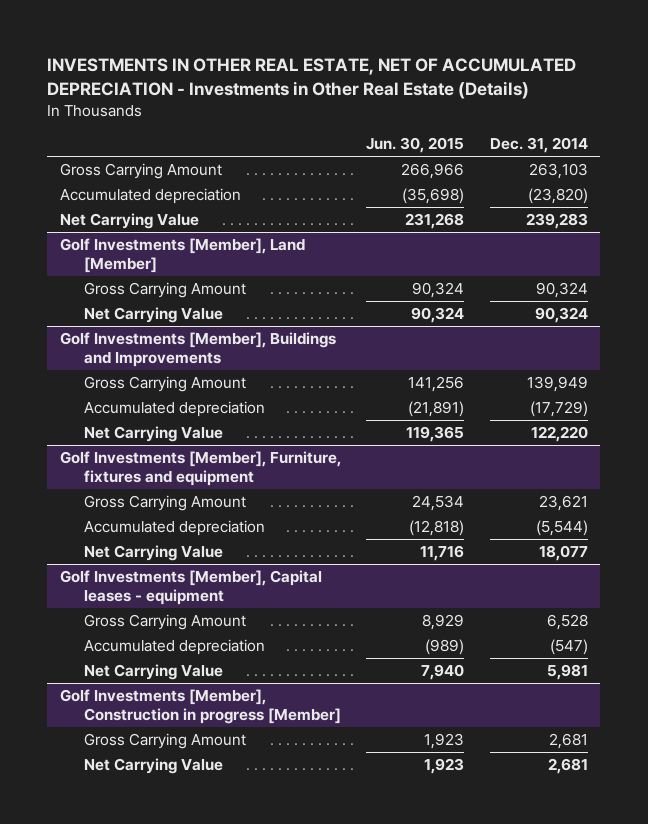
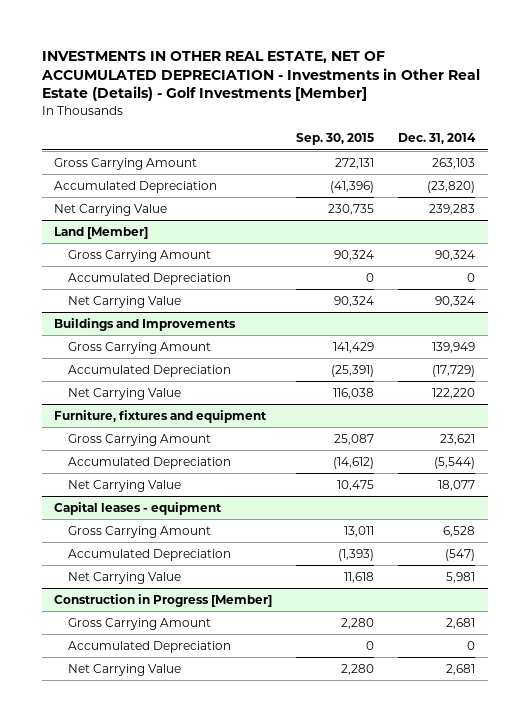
- INVESTMENTS IN OTHER REAL ESTATE, NET OF ACCUMULATED DEPRECIATION - Investments in Other Real Estate (Details)
+ INVESTMENTS IN OTHER REAL ESTATE, NET OF ACCUMULATED DEPRECIATION - Investments in Other Real Estate (Details) - Golf Investments [Member]
- | Jun. 30, 2015 | Dec. 31, 2014
+ | Sep. 30, 2015 | Dec. 31, 2014
- Accumulated depreciation | (35,698) | (23,820)
+ Accumulated Depreciation | (41,396) | (23,820)
- Golf Investments [Member], Land [Member]
+ Land [Member]
+ Accumulated Depreciation | 0 | 0
- Golf Investments [Member], Buildings and Improvements
+ Buildings and Improvements
- Accumulated depreciation | (21,891) | (17,729)
+ Accumulated Depreciation | (25,391) | (17,729)
- Golf Investments [Member], Furniture, fixtures and equipment
+ Furniture, fixtures and equipment
- Accumulated depreciation | (12,818) | (5,544)
+ Accumulated Depreciation | (14,612) | (5,544)
- Golf Investments [Member], Capital leases - equipment
+ Capital leases - equipment
- Accumulated depreciation | (989) | (547)
+ Accumulated Depreciation | (1,393) | (547)
- Golf Investments [Member], Construction in progress [Member]
+ Construction in Progress [Member]
+ Accumulated Depreciation | 0 | 0

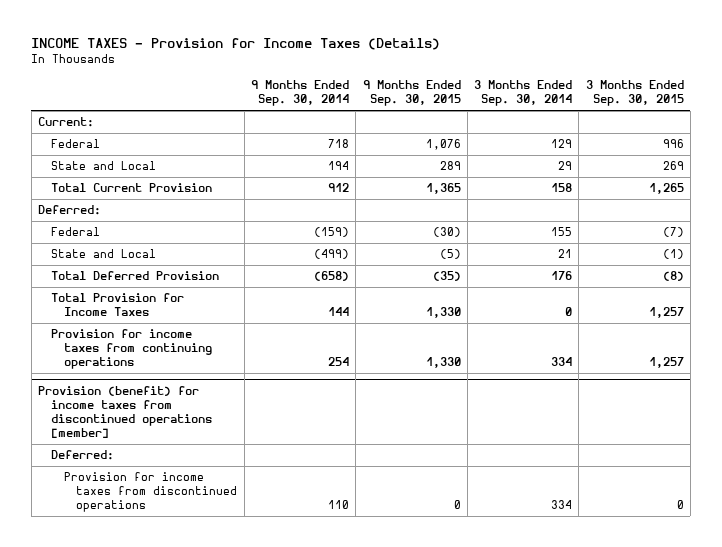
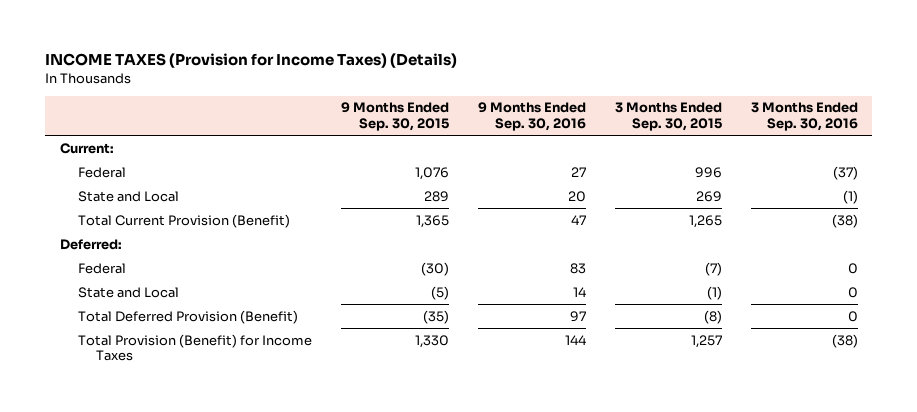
- INCOME TAXES - Provision for Income Taxes (Details)
+ INCOME TAXES (Provision for Income Taxes) (Details)
- | 9 Months Ended Sep. 30, 2014 | 9 Months Ended Sep. 30, 2015 | 3 Months Ended Sep. 30, 2014 | 3 Months Ended Sep. 30, 2015
+ | 9 Months Ended Sep. 30, 2015 | 9 Months Ended Sep. 30, 2016 | 3 Months Ended Sep. 30, 2015 | 3 Months Ended Sep. 30, 2016
- Total Current Provision | 912 | 1,365 | 158 | 1,265
+ Total Current Provision (Benefit) | 1,365 | 47 | 1,265 | (38)
- Total Deferred Provision | (658) | (35) | 176 | (8)
- Total Provision for Income Taxes | 144 | 1,330 | 0 | 1,257
- Provision for income taxes from continuing operations | 254 | 1,330 | 334 | 1,257
- Provision (benefit) for income taxes from discontinued operations [member]
- Deferred:
- Provision for income taxes from discontinued operations | 110 | 0 | 334 | 0
+ Total Deferred Provision (Benefit) | (35) | 97 | (8) | 0
+ Total Provision (Benefit) for Income Taxes | 1,330 | 144 | 1,257 | (38)

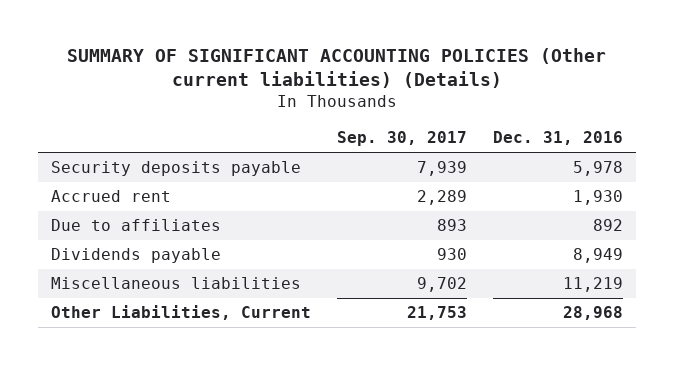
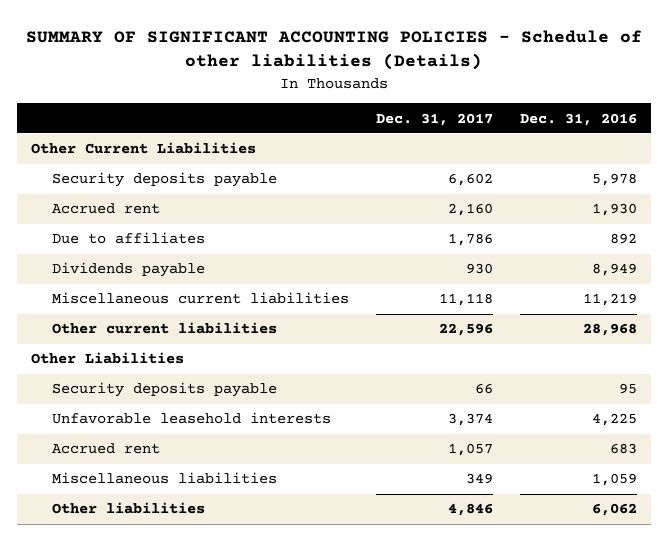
- SUMMARY OF SIGNIFICANT ACCOUNTING POLICIES (Other current liabilities) (Details)
+ SUMMARY OF SIGNIFICANT ACCOUNTING POLICIES - Schedule of other liabilities (Details)
- | Sep. 30, 2017 | Dec. 31, 2016
+ | Dec. 31, 2017 | Dec. 31, 2016
+ Other Current Liabilities
- Miscellaneous liabilities | 9,702 | 11,219
- Other Liabilities, Current | 21,753 | 28,968
+ Miscellaneous current liabilities | 11,118 | 11,219
+ Other current liabilities | 22,596 | 28,968
+ Other Liabilities
+ Security deposits payable | 66 | 95
+ Unfavorable leasehold interests | 3,374 | 4,225
+ Accrued rent | 1,057 | 683
+ Miscellaneous liabilities | 349 | 1,059
+ Other liabilities | 4,846 | 6,062

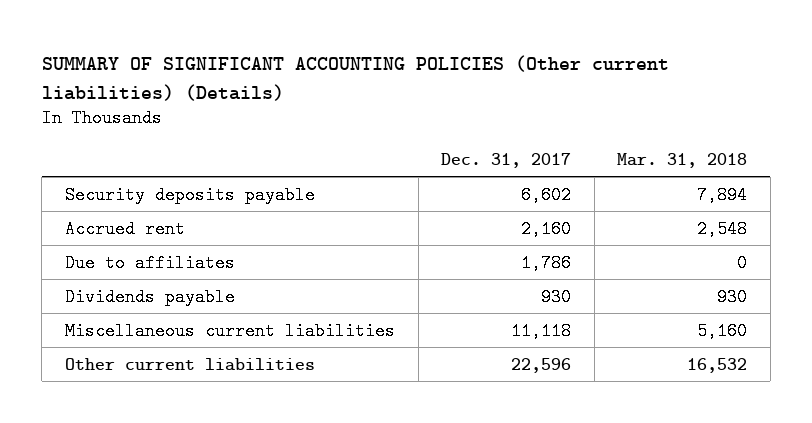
- SUMMARY OF SIGNIFICANT ACCOUNTING POLICIES - Schedule of other liabilities (Details)
+ SUMMARY OF SIGNIFICANT ACCOUNTING POLICIES (Other current liabilities) (Details)
- | Dec. 31, 2017 | Dec. 31, 2016
+ | Dec. 31, 2017 | Mar. 31, 2018
- Other Current Liabilities
- Other Liabilities
- Security deposits payable | 66 | 95
- Unfavorable leasehold interests | 3,374 | 4,225
- Accrued rent | 1,057 | 683
- Miscellaneous liabilities | 349 | 1,059
- Other liabilities | 4,846 | 6,062

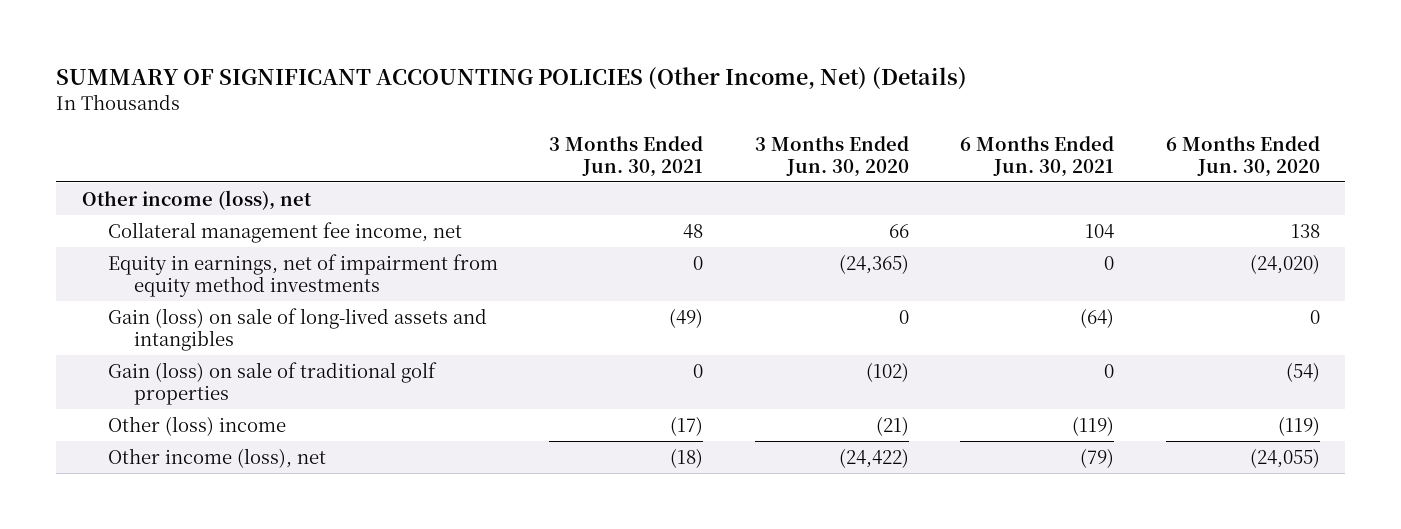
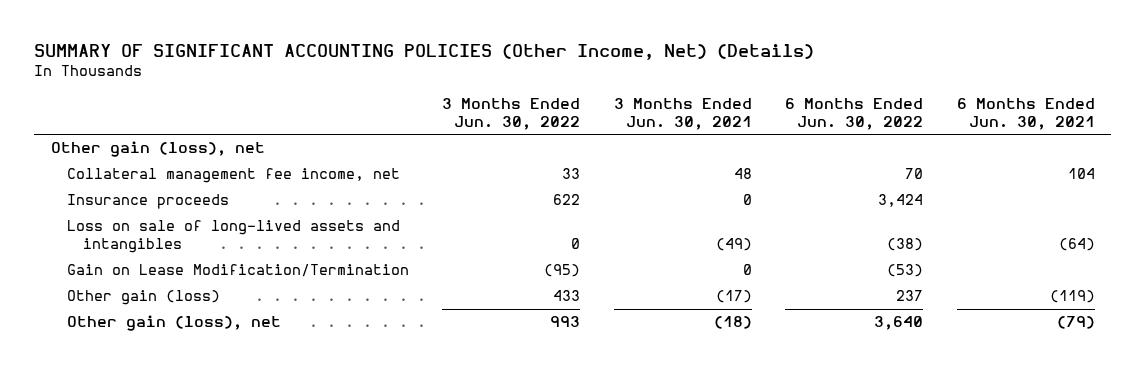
- | 3 Months Ended Jun. 30, 2021 | 3 Months Ended Jun. 30, 2020 | 6 Months Ended Jun. 30, 2021 | 6 Months Ended Jun. 30, 2020
+ | 3 Months Ended Jun. 30, 2022 | 3 Months Ended Jun. 30, 2021 | 6 Months Ended Jun. 30, 2022 | 6 Months Ended Jun. 30, 2021
- Other income (loss), net
+ Other gain (loss), net
- Equity in earnings, net of impairment from equity method investments | 0 | (24,365) | 0 | (24,020)
- Gain (loss) on sale of long-lived assets and intangibles | (49) | 0 | (64) | 0
- Gain (loss) on sale of traditional golf properties | 0 | (102) | 0 | (54)
- Other (loss) income | (17) | (21) | (119) | (119)
- Other income (loss), net | (18) | (24,422) | (79) | (24,055)
+ Insurance proceeds | 622 | 0 | 3,424 |
+ Loss on sale of long-lived assets and intangibles | 0 | (49) | (38) | (64)
+ Gain on Lease Modification/Termination | (95) | 0 | (53) |
+ Other gain (loss) | 433 | (17) | 237 | (119)
+ Other gain (loss), net | 993 | (18) | 3,640 | (79)

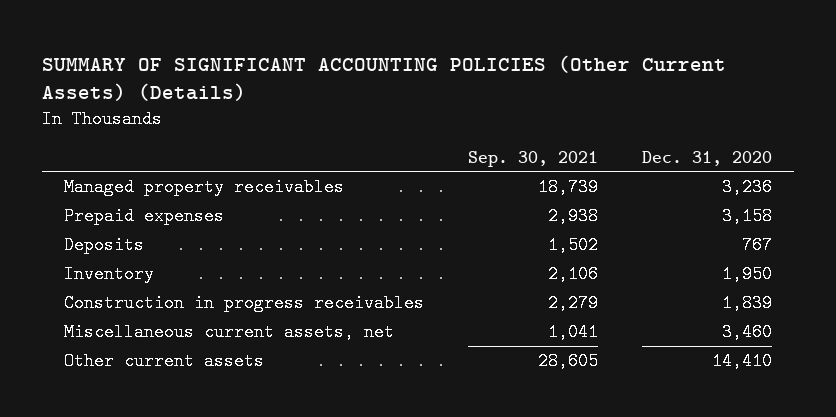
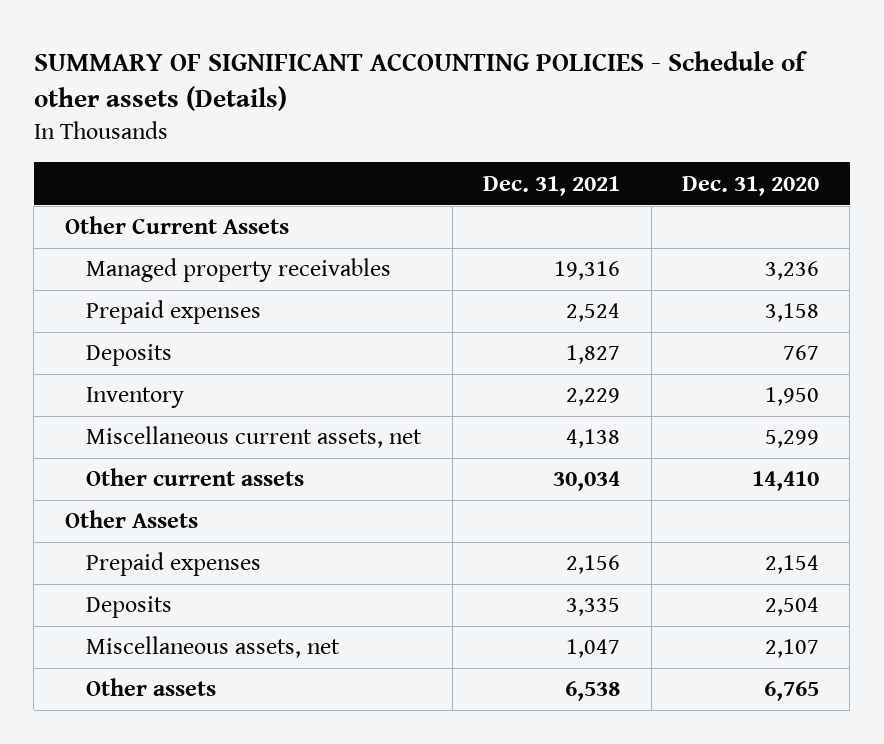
- SUMMARY OF SIGNIFICANT ACCOUNTING POLICIES (Other Current Assets) (Details)
+ SUMMARY OF SIGNIFICANT ACCOUNTING POLICIES - Schedule of other assets (Details)
- | Sep. 30, 2021 | Dec. 31, 2020
+ | Dec. 31, 2021 | Dec. 31, 2020
+ Other Current Assets
- Construction in progress receivables | 2,279 | 1,839
- Miscellaneous current assets, net | 1,041 | 3,460
+ Miscellaneous current assets, net | 4,138 | 5,299
+ Other Assets
+ Prepaid expenses | 2,156 | 2,154
+ Deposits | 3,335 | 2,504
+ Miscellaneous assets, net | 1,047 | 2,107
+ Other assets | 6,538 | 6,765

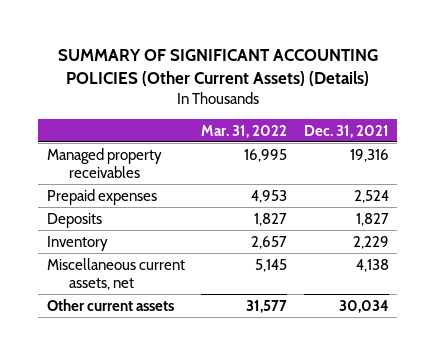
- SUMMARY OF SIGNIFICANT ACCOUNTING POLICIES - Schedule of other assets (Details)
+ SUMMARY OF SIGNIFICANT ACCOUNTING POLICIES (Other Current Assets) (Details)
- | Dec. 31, 2021 | Dec. 31, 2020
+ | Mar. 31, 2022 | Dec. 31, 2021
- Other Current Assets
- Other Assets
- Prepaid expenses | 2,156 | 2,154
- Deposits | 3,335 | 2,504
- Miscellaneous assets, net | 1,047 | 2,107
- Other assets | 6,538 | 6,765

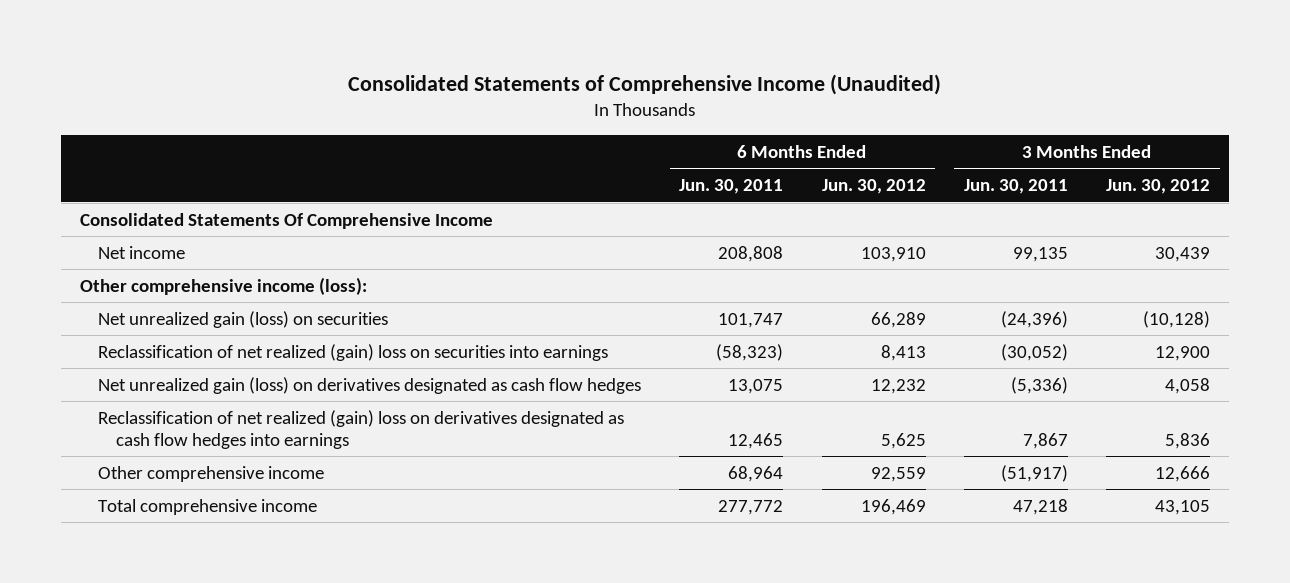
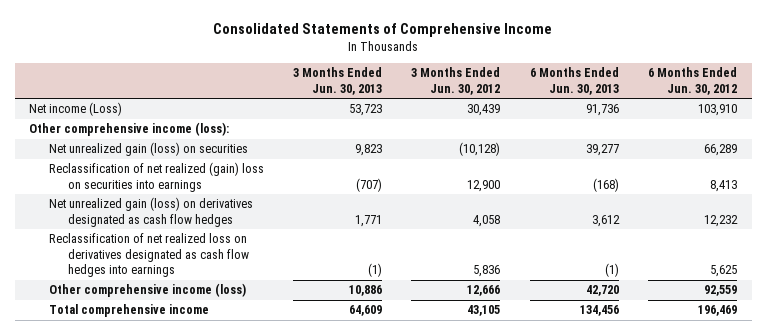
- Consolidated Statements of Comprehensive Income (Unaudited)
+ Consolidated Statements of Comprehensive Income
- | 6 Months Ended Jun. 30, 2011 | 6 Months Ended Jun. 30, 2012 | 3 Months Ended Jun. 30, 2011 | 3 Months Ended Jun. 30, 2012
+ | 3 Months Ended Jun. 30, 2013 | 3 Months Ended Jun. 30, 2012 | 6 Months Ended Jun. 30, 2013 | 6 Months Ended Jun. 30, 2012
- Consolidated Statements Of Comprehensive Income
- Net income | 208,808 | 103,910 | 99,135 | 30,439
+ Net income (Loss) | 53,723 | 30,439 | 91,736 | 103,910
- Reclassification of net realized (gain) loss on derivatives designated as cash flow hedges into earnings | 12,465 | 5,625 | 7,867 | 5,836
- Other comprehensive income | 68,964 | 92,559 | (51,917) | 12,666
+ Reclassification of net realized loss on derivatives designated as cash flow hedges into earnings | (1) | 5,836 | (1) | 5,625
+ Other comprehensive income (loss) | 10,886 | 12,666 | 42,720 | 92,559

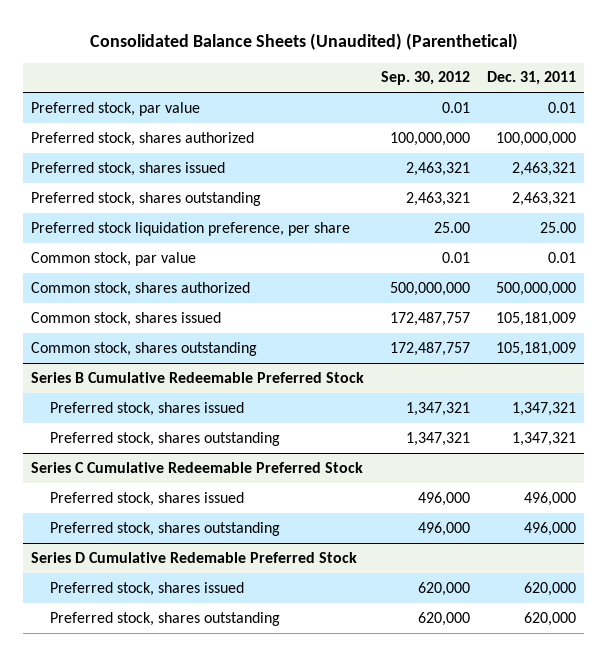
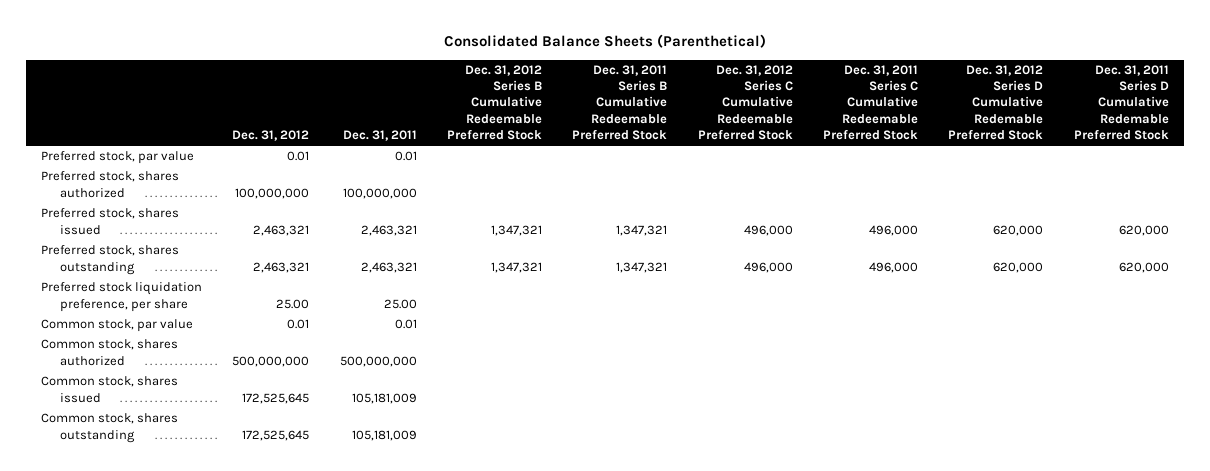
- Consolidated Balance Sheets (Unaudited) (Parenthetical)
+ Consolidated Balance Sheets (Parenthetical)
- | Sep. 30, 2012 | Dec. 31, 2011
+ | Dec. 31, 2012 | Dec. 31, 2011 | Dec. 31, 2012 Series B Cumulative Redeemable Preferred Stock | Dec. 31, 2011 Series B Cumulative Redeemable Preferred Stock | Dec. 31, 2012 Series C Cumulative Redeemable Preferred Stock | Dec. 31, 2011 Series C Cumulative Redeemable Preferred Stock | Dec. 31, 2012 Series D Cumulative Redemable Preferred Stock | Dec. 31, 2011 Series D Cumulative Redemable Preferred Stock
- Series B Cumulative Redeemable Preferred Stock
- Preferred stock, shares issued | 1,347,321 | 1,347,321
- Preferred stock, shares outstanding | 1,347,321 | 1,347,321
- Series C Cumulative Redeemable Preferred Stock
- Preferred stock, shares issued | 496,000 | 496,000
- Preferred stock, shares outstanding | 496,000 | 496,000
- Series D Cumulative Redemable Preferred Stock
- Preferred stock, shares issued | 620,000 | 620,000
- Preferred stock, shares outstanding | 620,000 | 620,000

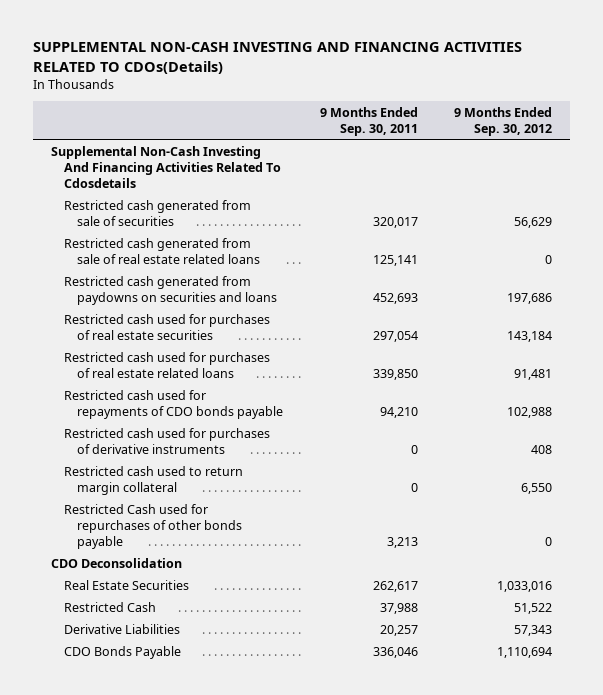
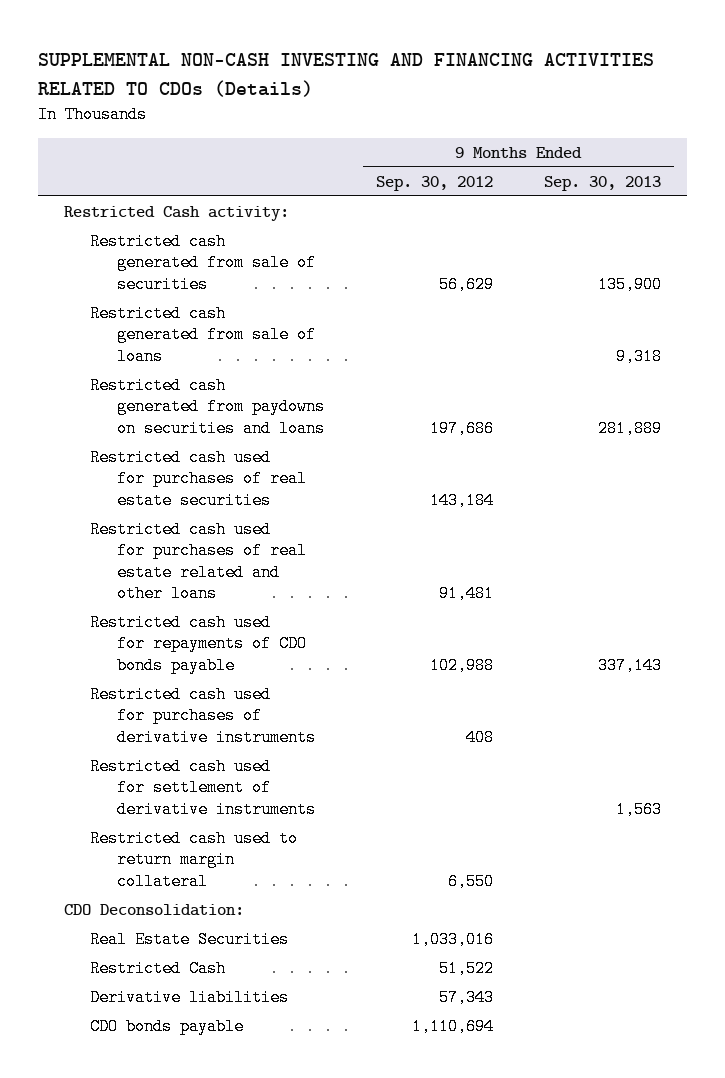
- SUPPLEMENTAL NON-CASH INVESTING AND FINANCING ACTIVITIES RELATED TO CDOs(Details)
+ SUPPLEMENTAL NON-CASH INVESTING AND FINANCING ACTIVITIES RELATED TO CDOs (Details)
- | 9 Months Ended Sep. 30, 2011 | 9 Months Ended Sep. 30, 2012
+ | 9 Months Ended Sep. 30, 2012 | 9 Months Ended Sep. 30, 2013
- Supplemental Non-Cash Investing And Financing Activities Related To Cdosdetails
+ Restricted Cash activity:
- Restricted cash generated from sale of real estate related loans | 125,141 | 0
+ Restricted cash generated from sale of loans | | 9,318
- Restricted cash used for purchases of real estate related loans | 339,850 | 91,481
+ Restricted cash used for purchases of real estate related and other loans | 91,481 |
+ Restricted cash used for settlement of derivative instruments | | 1,563
- Restricted Cash used for repurchases of other bonds payable | 3,213 | 0
- CDO Deconsolidation
+ CDO Deconsolidation:
- Derivative Liabilities | 20,257 | 57,343
- CDO Bonds Payable | 336,046 | 1,110,694
+ Derivative liabilities | 57,343 |
+ CDO bonds payable | 1,110,694 |

